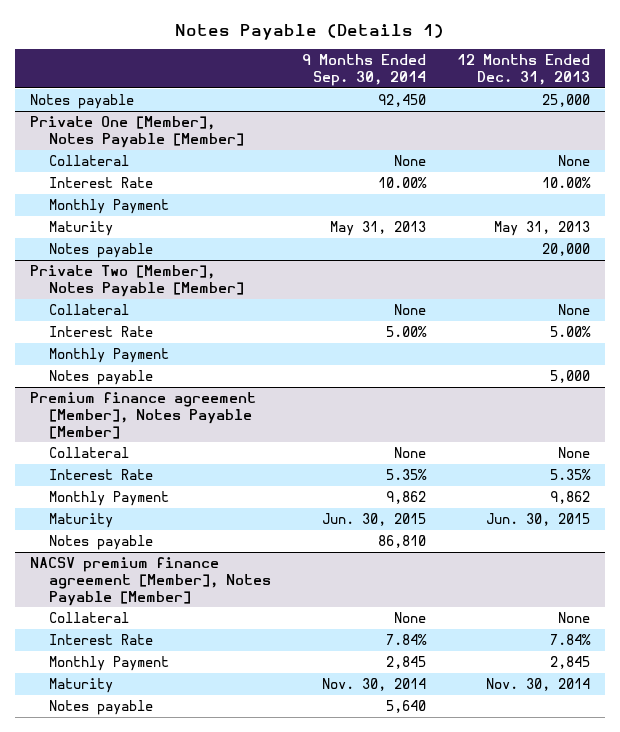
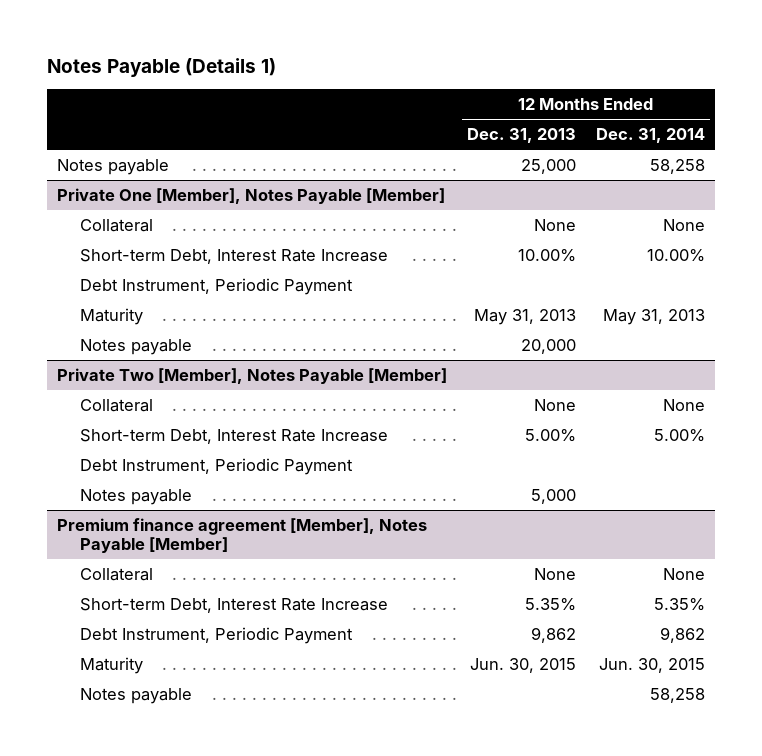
- | 9 Months Ended Sep. 30, 2014 | 12 Months Ended Dec. 31, 2013
+ | 12 Months Ended Dec. 31, 2013 | 12 Months Ended Dec. 31, 2014
@ Private One [Member], Notes Payable [Member]
- Interest Rate | 10.00% | 10.00%
- Monthly Payment
+ Short-term Debt, Interest Rate Increase | 10.00% | 10.00%
+ Debt Instrument, Periodic Payment
@ Private Two [Member], Notes Payable [Member]
- Interest Rate | 5.00% | 5.00%
- Monthly Payment
+ Short-term Debt, Interest Rate Increase | 5.00% | 5.00%
+ Debt Instrument, Periodic Payment
@ Premium finance agreement [Member], Notes Payable [Member]
- Interest Rate | 5.35% | 5.35%
- Monthly Payment | 9,862 | 9,862
+ Short-term Debt, Interest Rate Increase | 5.35% | 5.35%
+ Debt Instrument, Periodic Payment | 9,862 | 9,862
- NACSV premium finance agreement [Member], Notes Payable [Member]
- Collateral | None | None
- Interest Rate | 7.84% | 7.84%
- Monthly Payment | 2,845 | 2,845
- Maturity | Nov. 30, 2014 | Nov. 30, 2014
- Notes payable | 5,640 |

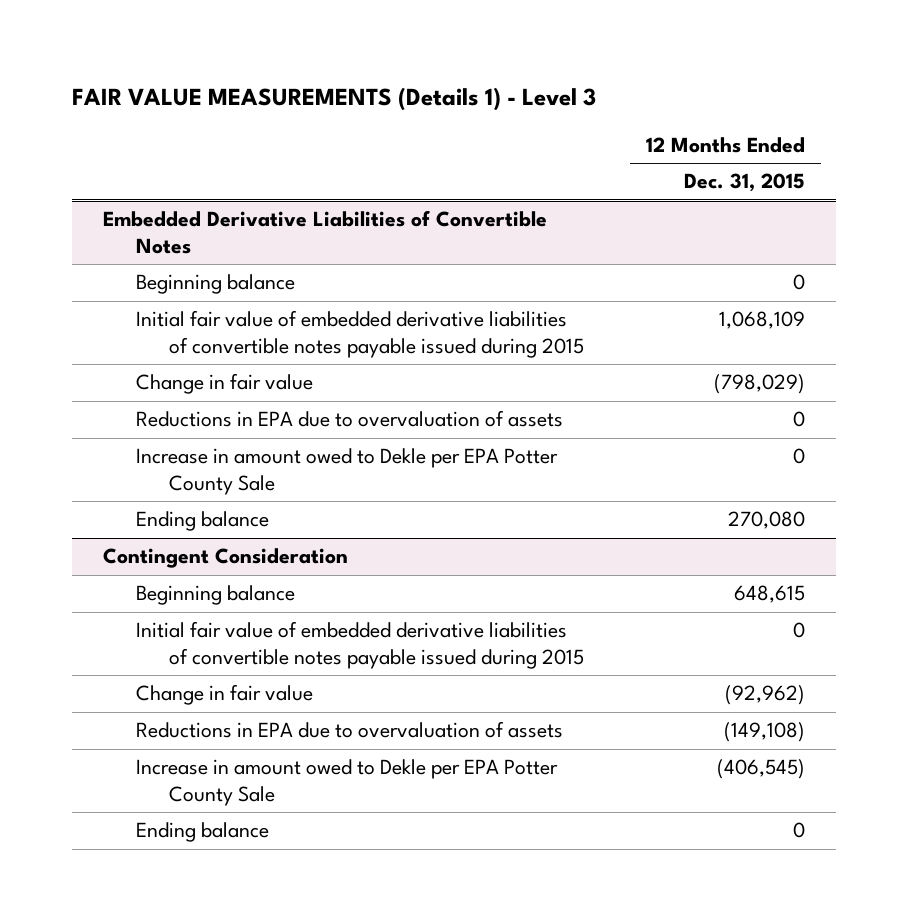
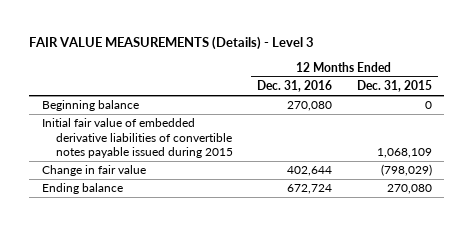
- FAIR VALUE MEASUREMENTS (Details 1) - Level 3
+ FAIR VALUE MEASUREMENTS (Details) - Level 3
- | 12 Months Ended Dec. 31, 2015
+ | 12 Months Ended Dec. 31, 2016 | 12 Months Ended Dec. 31, 2015
- Embedded Derivative Liabilities of Convertible Notes
- Reductions in EPA due to overvaluation of assets | 0
- Increase in amount owed to Dekle per EPA Potter County Sale | 0
- Contingent Consideration
- Beginning balance | 648,615
- Initial fair value of embedded derivative liabilities of convertible notes payable issued during 2015 | 0
- Change in fair value | (92,962)
- Reductions in EPA due to overvaluation of assets | (149,108)
- Increase in amount owed to Dekle per EPA Potter County Sale | (406,545)
- Ending balance | 0

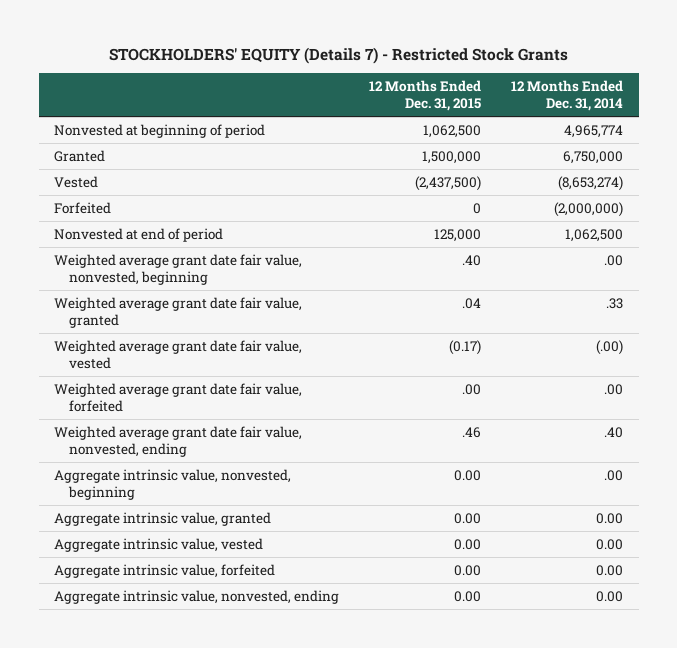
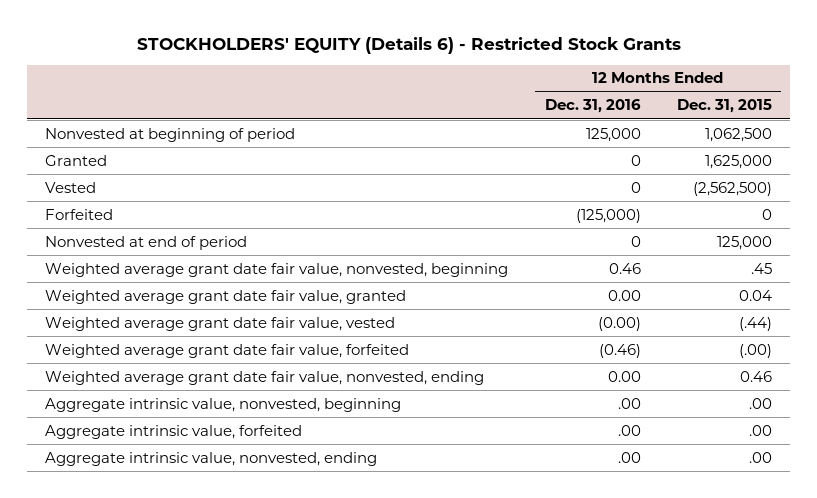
- STOCKHOLDERS' EQUITY (Details 7) - Restricted Stock Grants
+ STOCKHOLDERS' EQUITY (Details 6) - Restricted Stock Grants
- | 12 Months Ended Dec. 31, 2015 | 12 Months Ended Dec. 31, 2014
+ | 12 Months Ended Dec. 31, 2016 | 12 Months Ended Dec. 31, 2015
- Granted | 1,500,000 | 6,750,000
- Vested | (2,437,500) | (8,653,274)
+ Granted | 0 | 1,625,000
+ Vested | 0 | (2,562,500)
- Weighted average grant date fair value, nonvested, beginning | .40 | .00
- Weighted average grant date fair value, granted | .04 | .33
- Weighted average grant date fair value, vested | (0.17) | (.00)
- Weighted average grant date fair value, forfeited | .00 | .00
- Weighted average grant date fair value, nonvested, ending | .46 | .40
- Aggregate intrinsic value, nonvested, beginning | 0.00 | .00
- Aggregate intrinsic value, granted | 0.00 | 0.00
- Aggregate intrinsic value, vested | 0.00 | 0.00
- Aggregate intrinsic value, forfeited | 0.00 | 0.00
- Aggregate intrinsic value, nonvested, ending | 0.00 | 0.00
+ Weighted average grant date fair value, nonvested, beginning | 0.46 | .45
+ Weighted average grant date fair value, granted | 0.00 | 0.04
+ Weighted average grant date fair value, vested | (0.00) | (.44)
+ Weighted average grant date fair value, forfeited | (0.46) | (.00)
+ Weighted average grant date fair value, nonvested, ending | 0.00 | 0.46
+ Aggregate intrinsic value, nonvested, beginning | .00 | .00
+ Aggregate intrinsic value, forfeited | .00 | .00
+ Aggregate intrinsic value, nonvested, ending | .00 | .00

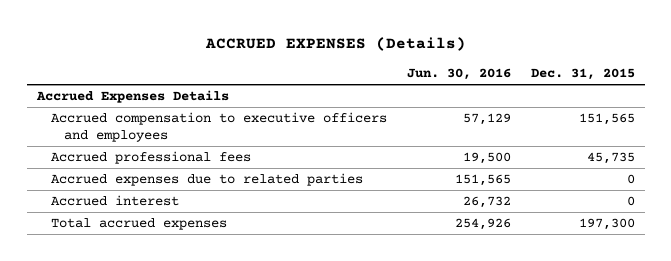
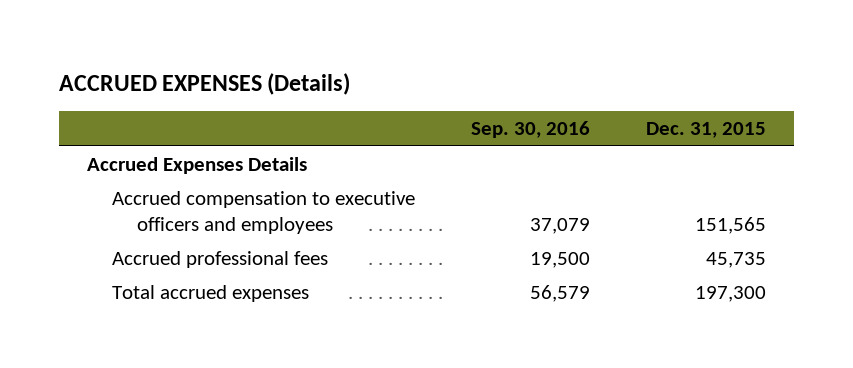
- | Jun. 30, 2016 | Dec. 31, 2015
+ | Sep. 30, 2016 | Dec. 31, 2015
- Accrued expenses due to related parties | 151,565 | 0
- Accrued interest | 26,732 | 0

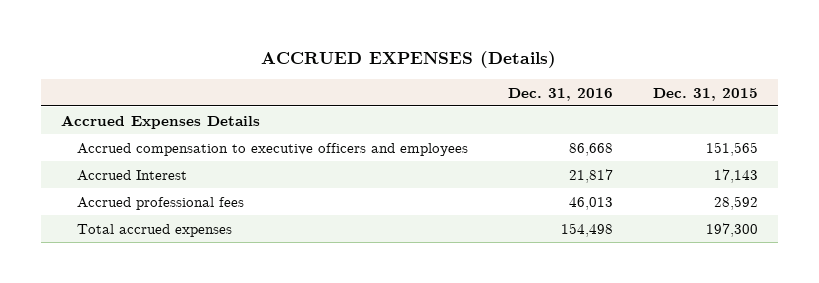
- | Sep. 30, 2016 | Dec. 31, 2015
+ | Dec. 31, 2016 | Dec. 31, 2015
- Accrued professional fees | 19,500 | 45,735
+ Accrued Interest | 21,817 | 17,143
+ Accrued professional fees | 46,013 | 28,592

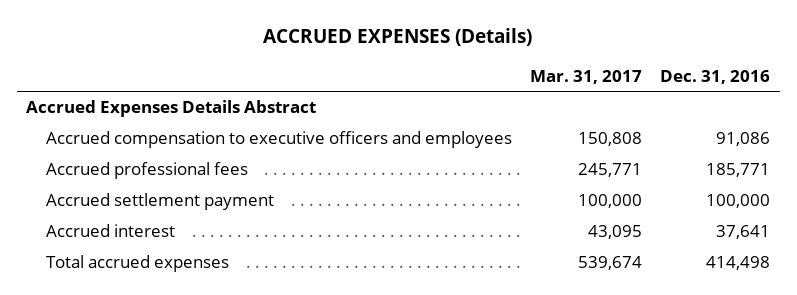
- | Dec. 31, 2016 | Dec. 31, 2015
+ | Mar. 31, 2017 | Dec. 31, 2016
- Accrued Expenses Details
- Accrued compensation to executive officers and employees | 86,668 | 151,565
- Accrued Interest | 21,817 | 17,143
- Accrued professional fees | 46,013 | 28,592
- Total accrued expenses | 154,498 | 197,300
+ Accrued Expenses Details Abstract
+ Accrued compensation to executive officers and employees | 150,808 | 91,086
+ Accrued professional fees | 245,771 | 185,771
+ Accrued settlement payment | 100,000 | 100,000
+ Accrued interest | 43,095 | 37,641
+ Total accrued expenses | 539,674 | 414,498

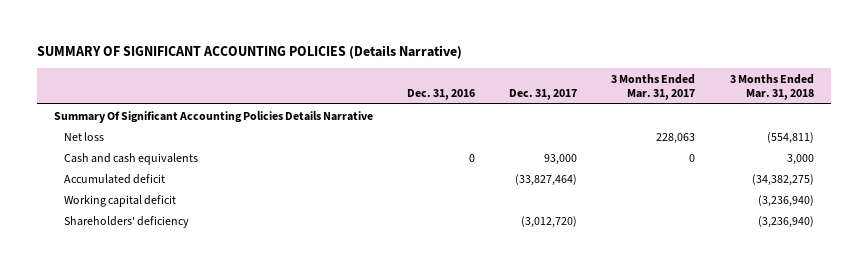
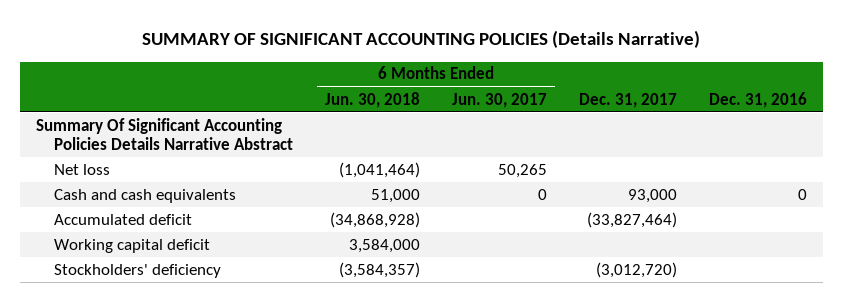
- | Dec. 31, 2016 | Dec. 31, 2017 | 3 Months Ended Mar. 31, 2017 | 3 Months Ended Mar. 31, 2018
+ | 6 Months Ended Jun. 30, 2018 | 6 Months Ended Jun. 30, 2017 | Dec. 31, 2017 | Dec. 31, 2016
- Summary Of Significant Accounting Policies Details Narrative
+ Summary Of Significant Accounting Policies Details Narrative Abstract
- Shareholders' deficiency | | (3,012,720) | | (3,236,940)
+ Stockholders' deficiency | (3,584,357) | | (3,012,720) |

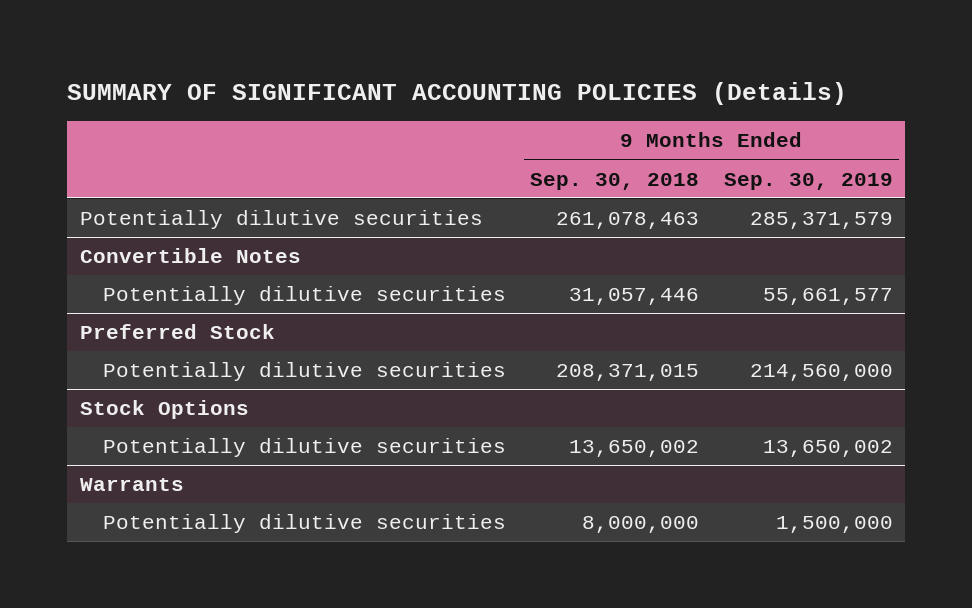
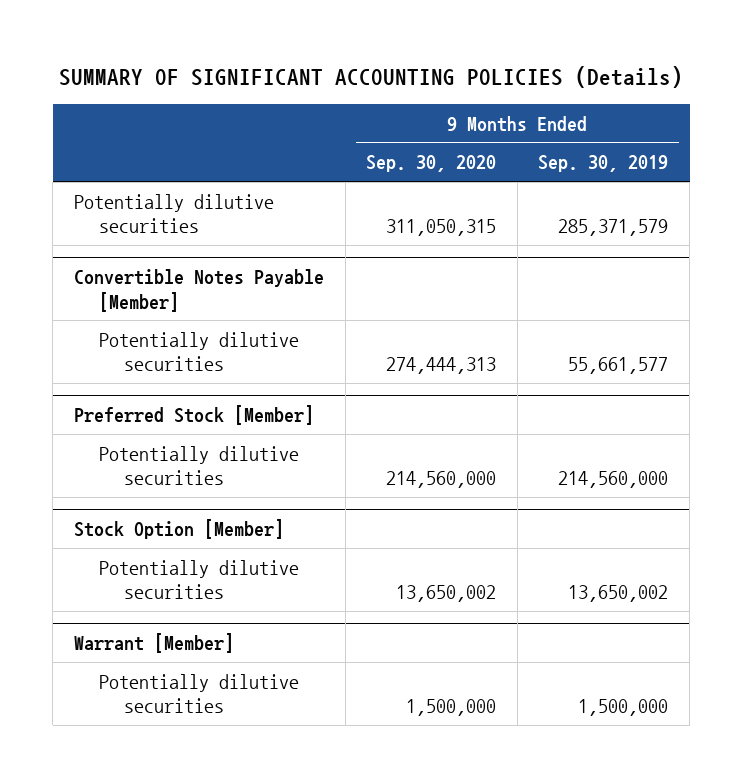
- | 9 Months Ended Sep. 30, 2018 | 9 Months Ended Sep. 30, 2019
+ | 9 Months Ended Sep. 30, 2020 | 9 Months Ended Sep. 30, 2019
- Convertible Notes
+ Convertible Notes Payable [Member]
- Preferred Stock
+ Preferred Stock [Member]
- Stock Options
+ Stock Option [Member]
- Warrants
+ Warrant [Member]

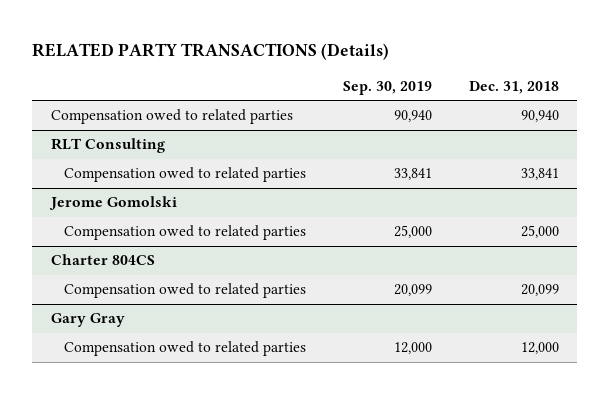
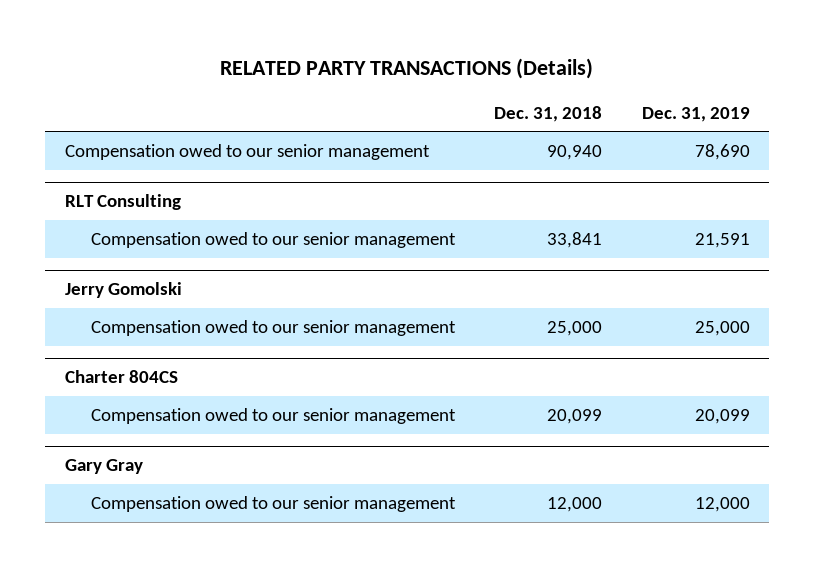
- | Sep. 30, 2019 | Dec. 31, 2018
+ | Dec. 31, 2018 | Dec. 31, 2019
- Compensation owed to related parties | 90,940 | 90,940
+ Compensation owed to our senior management | 90,940 | 78,690
@ RLT Consulting
- Compensation owed to related parties | 33,841 | 33,841
- Jerome Gomolski
- Compensation owed to related parties | 25,000 | 25,000
@ RLT Consulting
+ Compensation owed to our senior management | 33,841 | 21,591
+ Jerry Gomolski
+ Compensation owed to our senior management | 25,000 | 25,000
@ Charter 804CS
- Compensation owed to related parties | 20,099 | 20,099
+ Compensation owed to our senior management | 20,099 | 20,099
@ Gary Gray
- Compensation owed to related parties | 12,000 | 12,000
+ Compensation owed to our senior management | 12,000 | 12,000

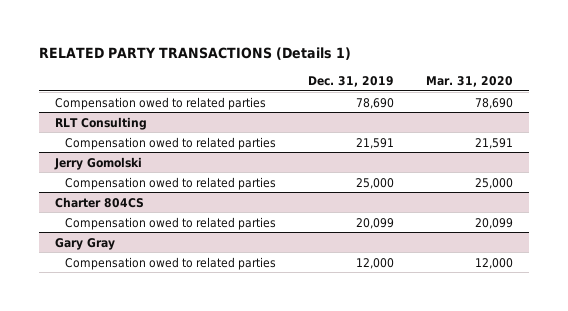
- RELATED PARTY TRANSACTIONS (Details)
+ RELATED PARTY TRANSACTIONS (Details 1)
- | Dec. 31, 2018 | Dec. 31, 2019
+ | Dec. 31, 2019 | Mar. 31, 2020
- Compensation owed to our senior management | 90,940 | 78,690
+ Compensation owed to related parties | 78,690 | 78,690
@ RLT Consulting
- Compensation owed to our senior management | 33,841 | 21,591
+ Compensation owed to related parties | 21,591 | 21,591
@ Jerry Gomolski
- Compensation owed to our senior management | 25,000 | 25,000
+ Compensation owed to related parties | 25,000 | 25,000
@ Charter 804CS
- Compensation owed to our senior management | 20,099 | 20,099
+ Compensation owed to related parties | 20,099 | 20,099
@ Gary Gray
- Compensation owed to our senior management | 12,000 | 12,000
+ Compensation owed to related parties | 12,000 | 12,000

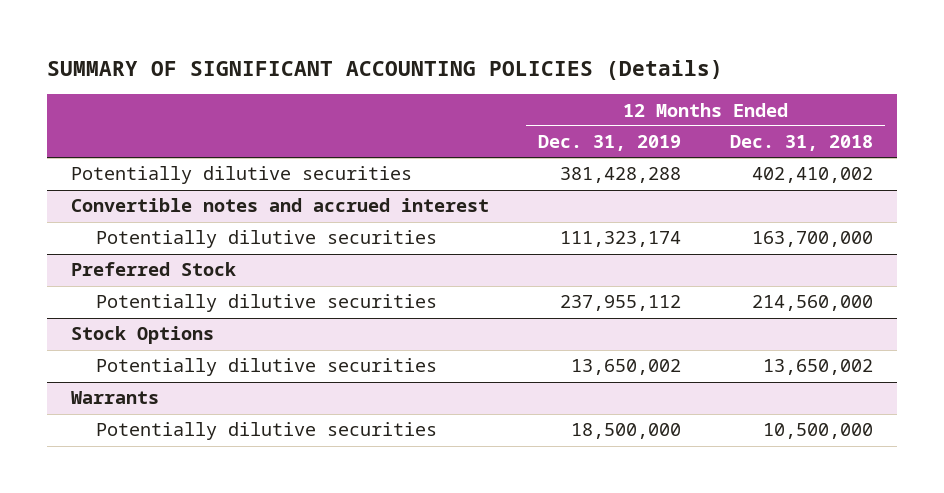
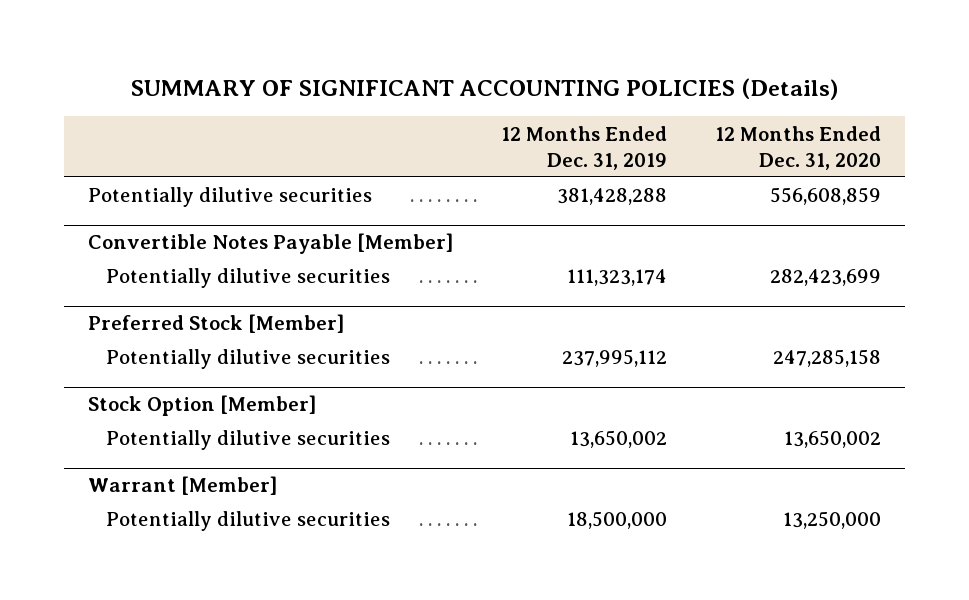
- | 12 Months Ended Dec. 31, 2019 | 12 Months Ended Dec. 31, 2018
+ | 12 Months Ended Dec. 31, 2019 | 12 Months Ended Dec. 31, 2020
- Convertible notes and accrued interest
+ Convertible Notes Payable [Member]
- Preferred Stock
- Potentially dilutive securities | 237,955,112 | 214,560,000
- Stock Options
+ Preferred Stock [Member]
+ Potentially dilutive securities | 237,995,112 | 247,285,158
+ Stock Option [Member]
- Warrants
+ Warrant [Member]

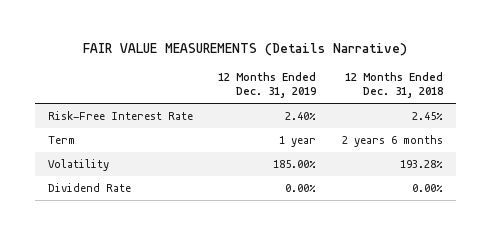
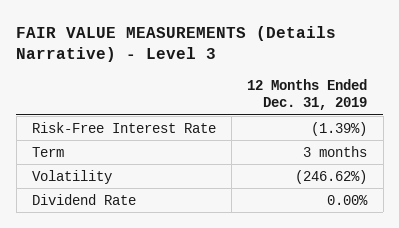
- FAIR VALUE MEASUREMENTS (Details Narrative)
+ FAIR VALUE MEASUREMENTS (Details Narrative) - Level 3
- | 12 Months Ended Dec. 31, 2019 | 12 Months Ended Dec. 31, 2018
+ | 12 Months Ended Dec. 31, 2019
- Risk-Free Interest Rate | 2.40% | 2.45%
- Term | 1 year | 2 years 6 months
- Volatility | 185.00% | 193.28%
+ Risk-Free Interest Rate | (1.39%)
+ Term | 3 months
+ Volatility | (246.62%)

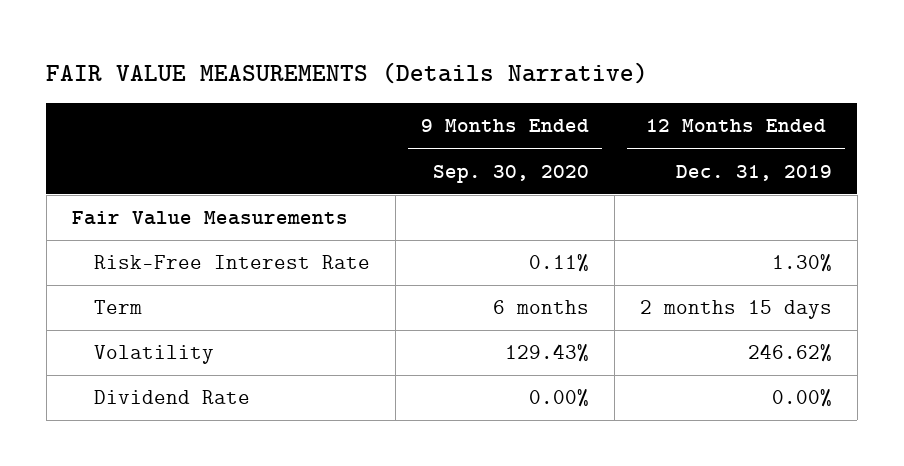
- FAIR VALUE MEASUREMENTS (Details Narrative) - Level 3
+ FAIR VALUE MEASUREMENTS (Details Narrative)
- | 12 Months Ended Dec. 31, 2019
+ | 9 Months Ended Sep. 30, 2020 | 12 Months Ended Dec. 31, 2019
- Risk-Free Interest Rate | (1.39%)
- Term | 3 months
- Volatility | (246.62%)
+ Fair Value Measurements
+ Risk-Free Interest Rate | 0.11% | 1.30%
+ Term | 6 months | 2 months 15 days
+ Volatility | 129.43% | 246.62%

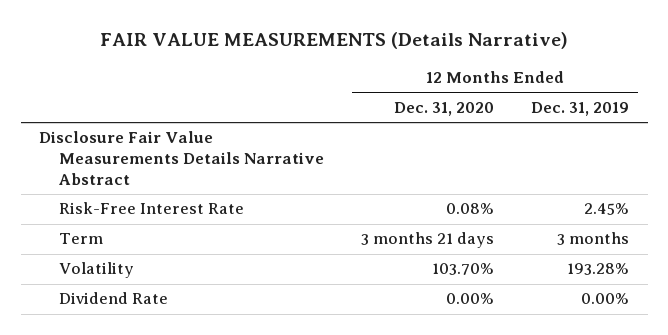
- | 9 Months Ended Sep. 30, 2020 | 12 Months Ended Dec. 31, 2019
+ | 12 Months Ended Dec. 31, 2020 | 12 Months Ended Dec. 31, 2019
- Fair Value Measurements
- Risk-Free Interest Rate | 0.11% | 1.30%
- Term | 6 months | 2 months 15 days
- Volatility | 129.43% | 246.62%
+ Disclosure Fair Value Measurements Details Narrative Abstract
+ Risk-Free Interest Rate | 0.08% | 2.45%
+ Term | 3 months 21 days | 3 months
+ Volatility | 103.70% | 193.28%

